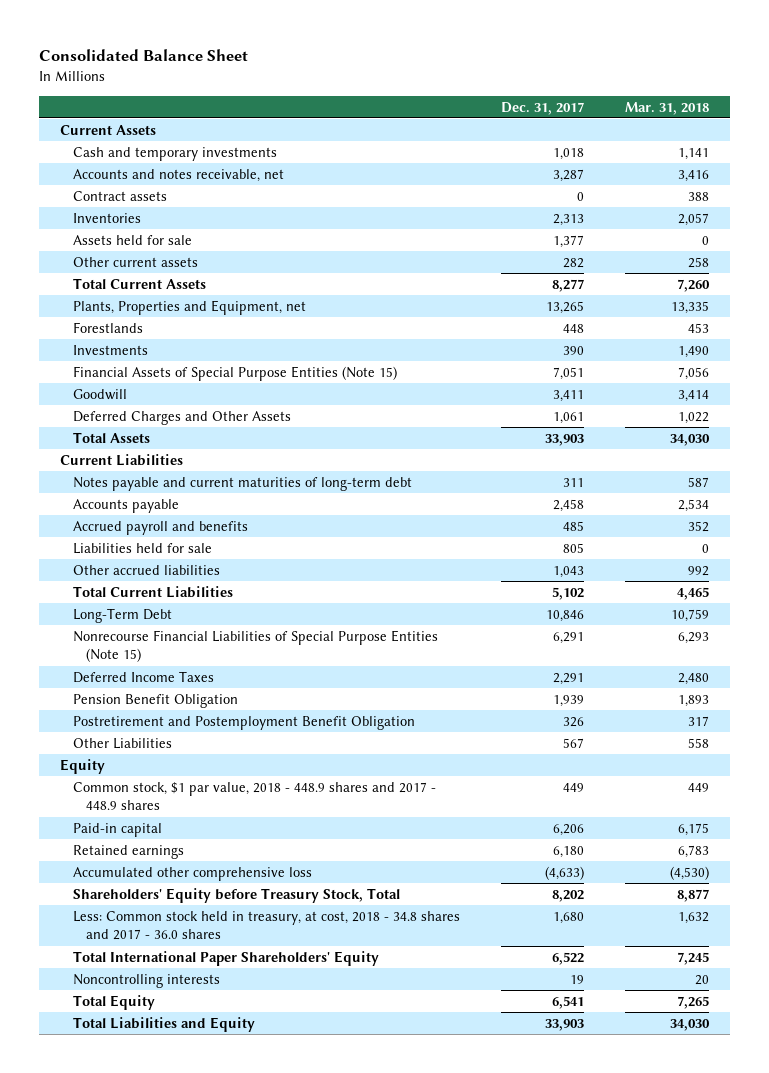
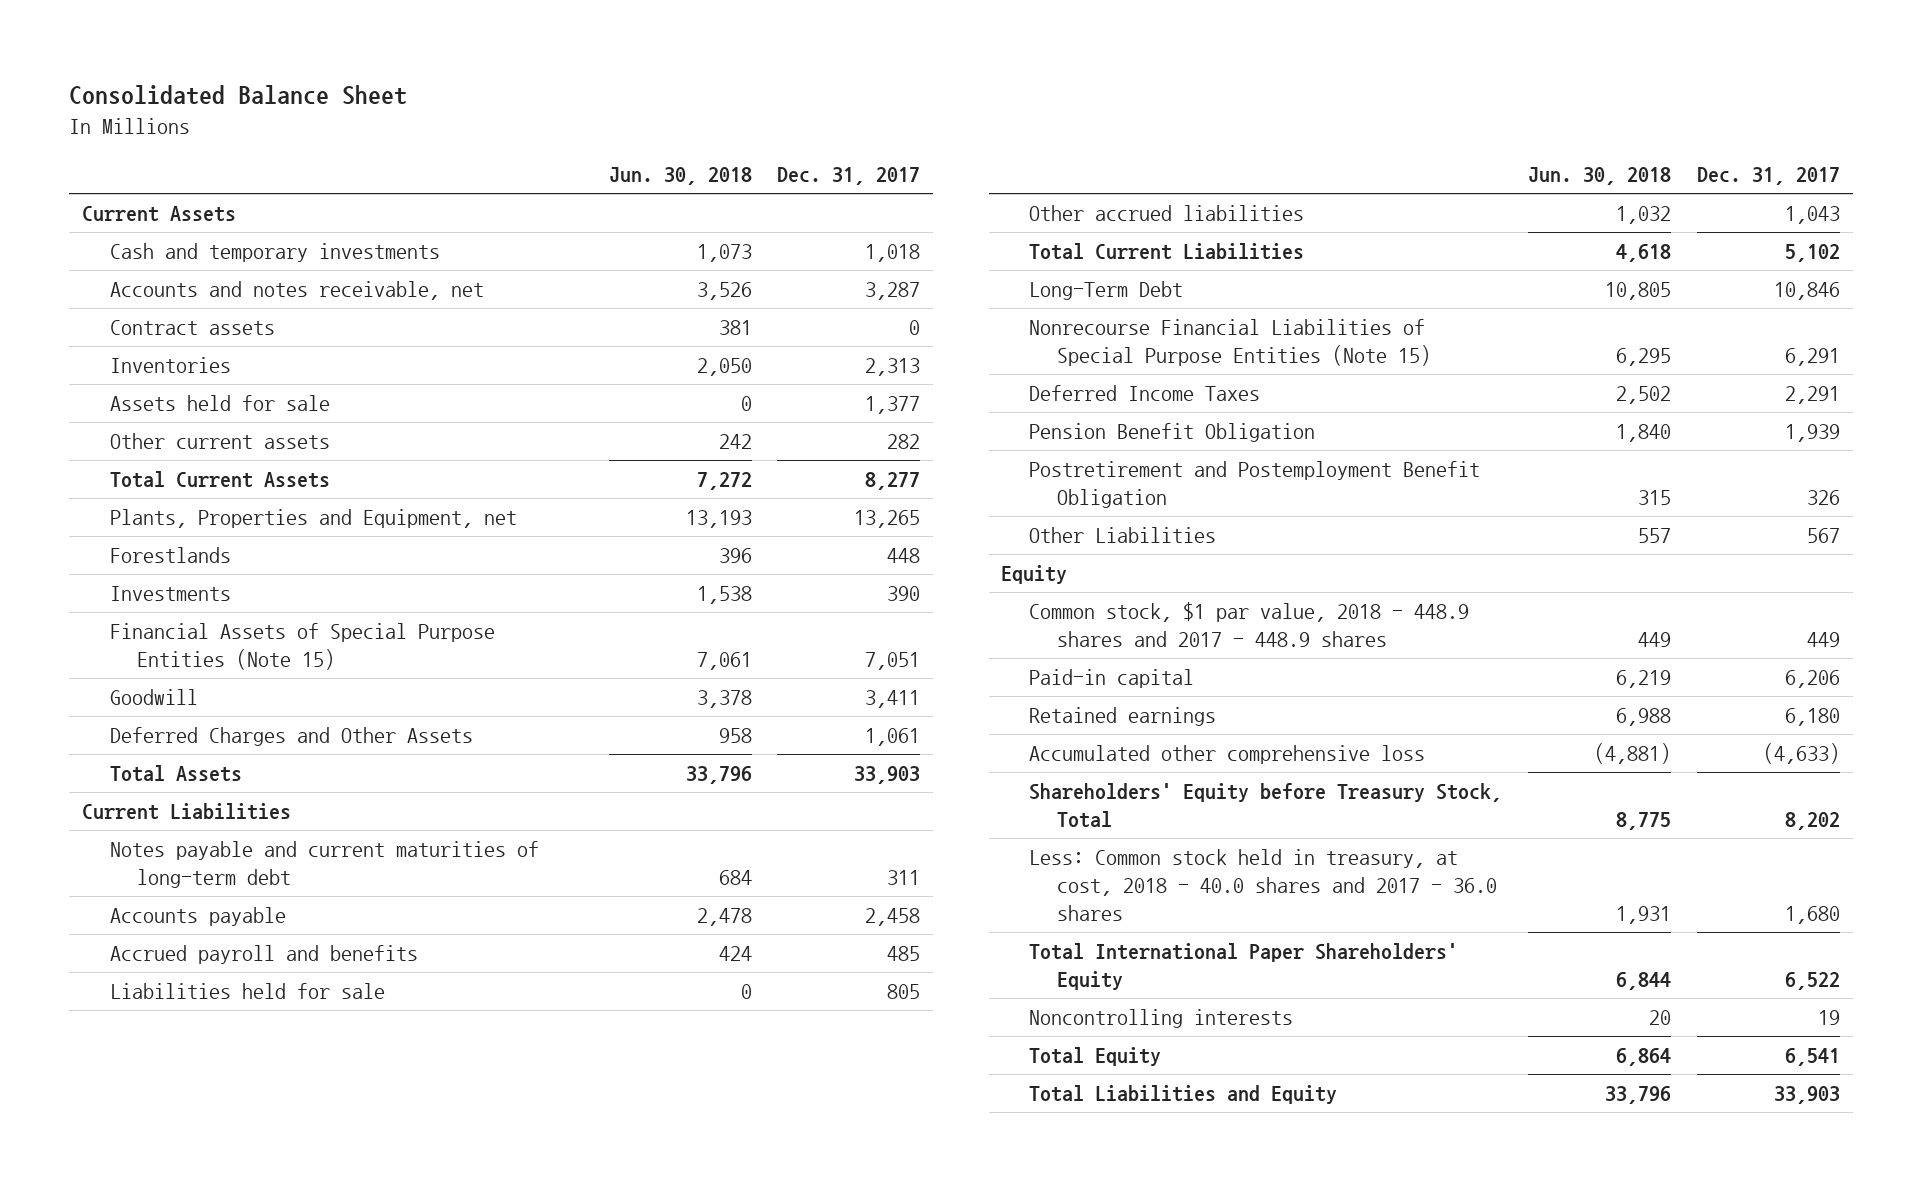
- | Dec. 31, 2017 | Mar. 31, 2018
+ | Jun. 30, 2018 | Dec. 31, 2017
- Less: Common stock held in treasury, at cost, 2018 - 34.8 shares and 2017 - 36.0 shares | 1,680 | 1,632
+ Less: Common stock held in treasury, at cost, 2018 - 40.0 shares and 2017 - 36.0 shares | 1,931 | 1,680

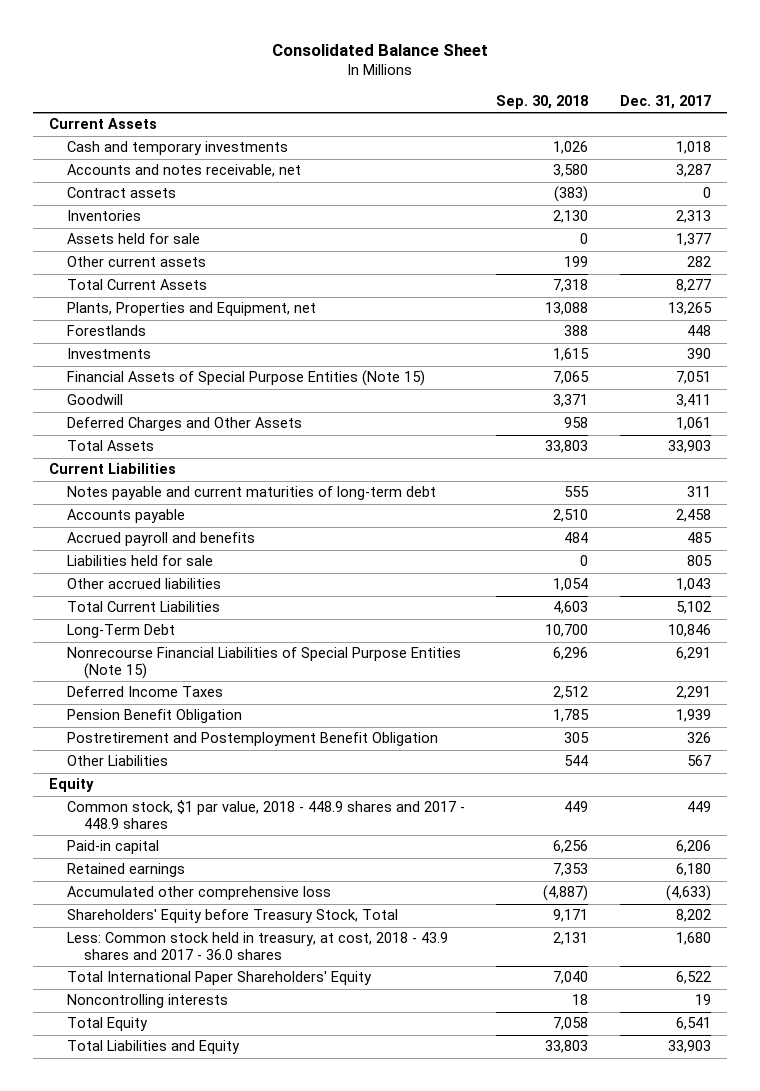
- | Jun. 30, 2018 | Dec. 31, 2017
+ | Sep. 30, 2018 | Dec. 31, 2017
- Less: Common stock held in treasury, at cost, 2018 - 40.0 shares and 2017 - 36.0 shares | 1,931 | 1,680
+ Less: Common stock held in treasury, at cost, 2018 - 43.9 shares and 2017 - 36.0 shares | 2,131 | 1,680

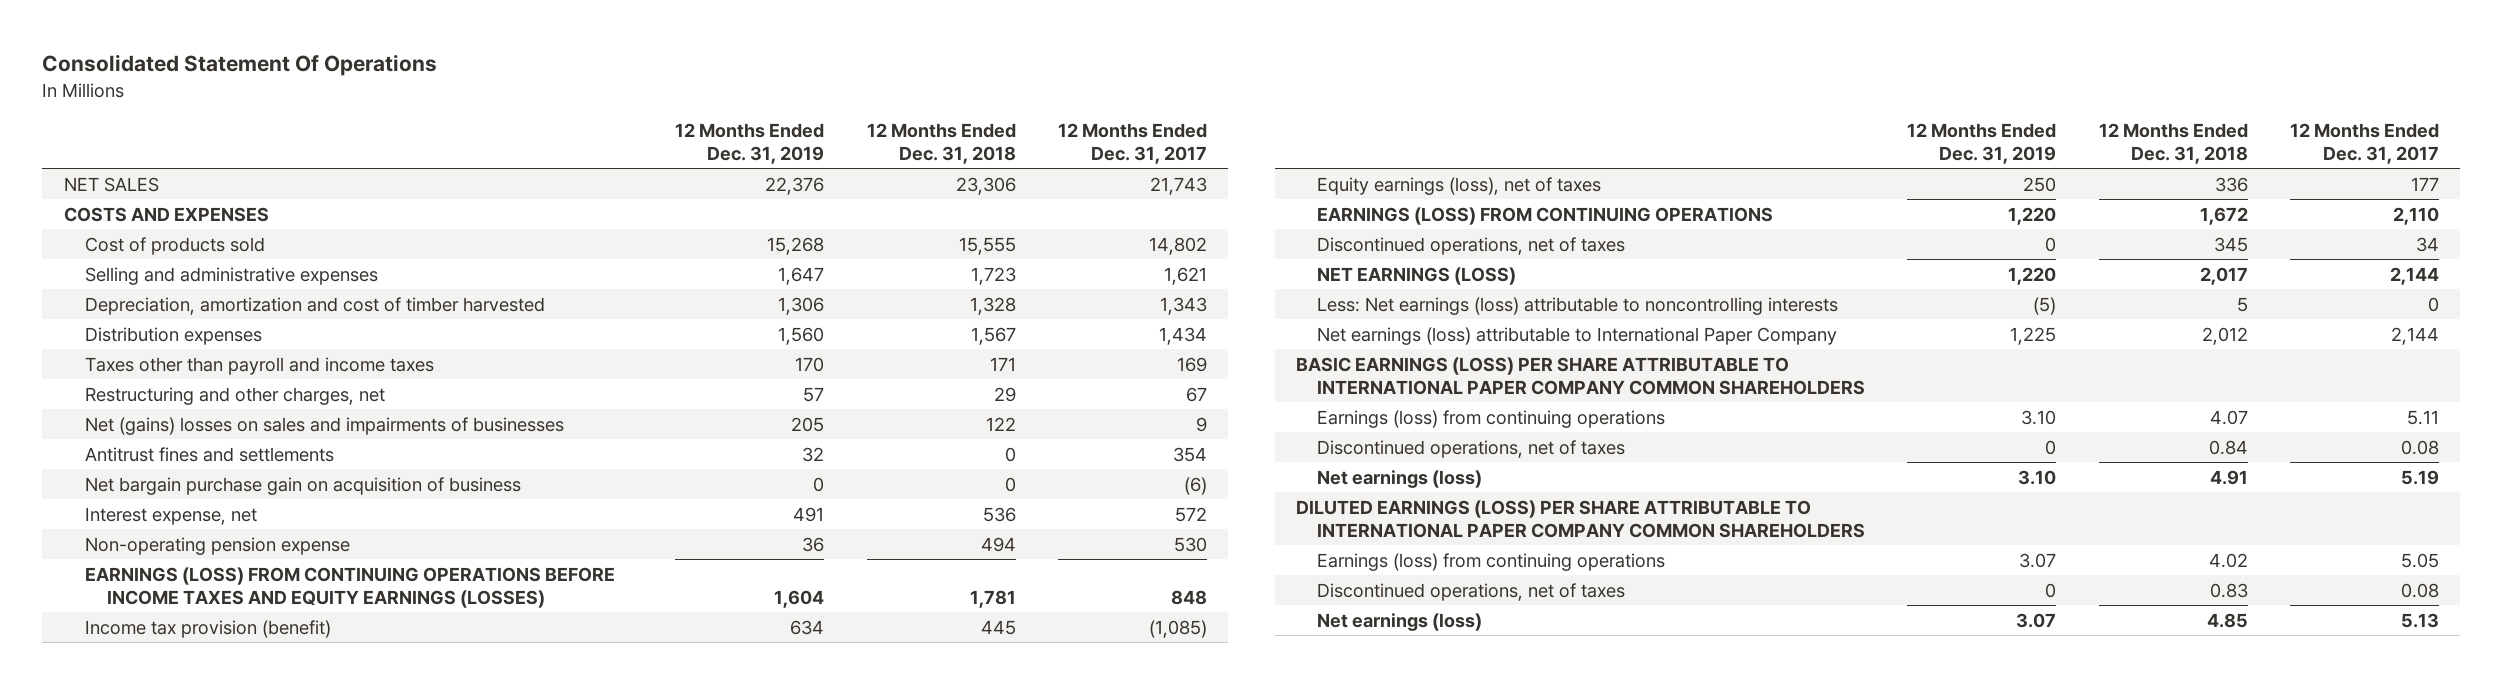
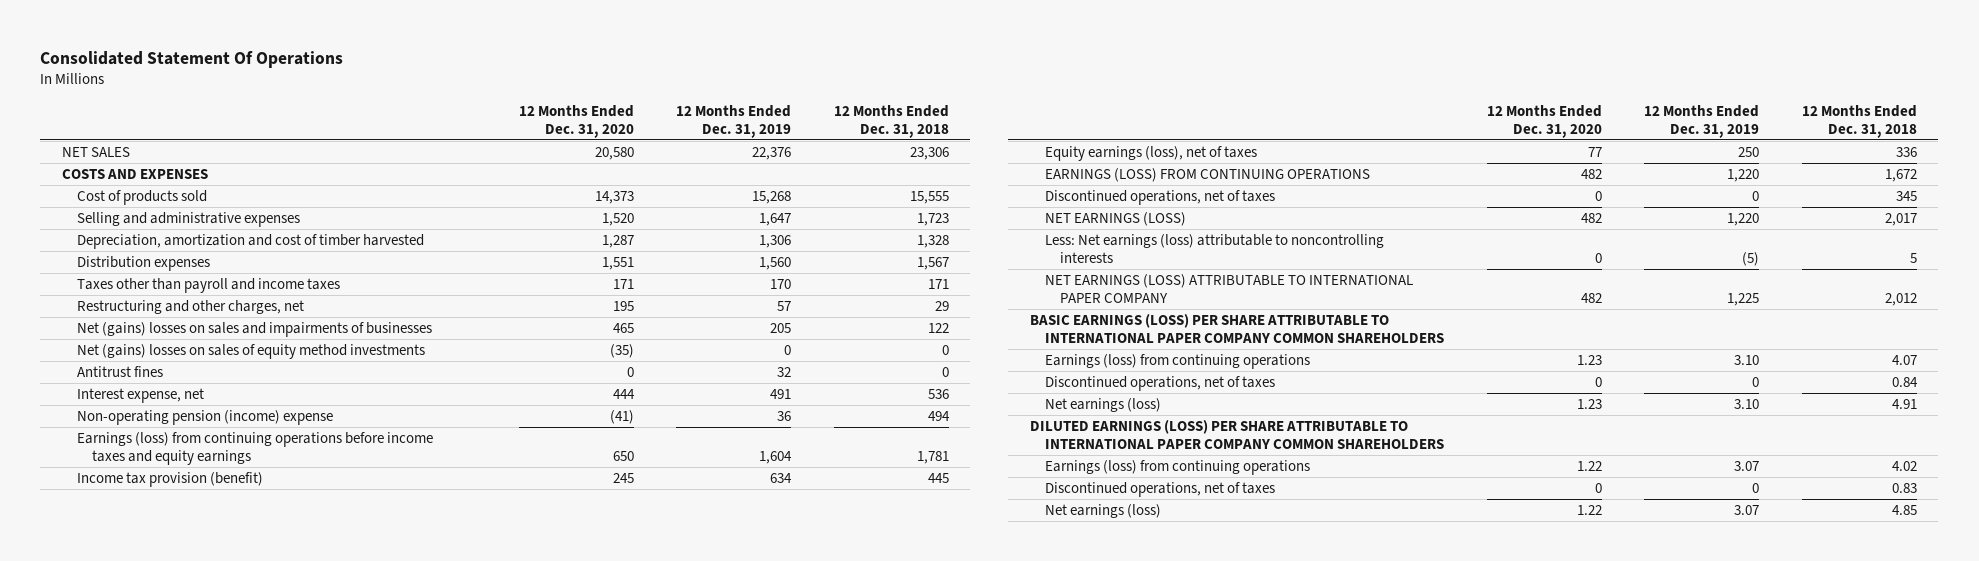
- | 12 Months Ended Dec. 31, 2019 | 12 Months Ended Dec. 31, 2018 | 12 Months Ended Dec. 31, 2017
+ | 12 Months Ended Dec. 31, 2020 | 12 Months Ended Dec. 31, 2019 | 12 Months Ended Dec. 31, 2018
- Antitrust fines and settlements | 32 | 0 | 354
- Net bargain purchase gain on acquisition of business | 0 | 0 | (6)
+ Net (gains) losses on sales of equity method investments | (35) | 0 | 0
+ Antitrust fines | 0 | 32 | 0
- Non-operating pension expense | 36 | 494 | 530
- EARNINGS (LOSS) FROM CONTINUING OPERATIONS BEFORE INCOME TAXES AND EQUITY EARNINGS (LOSSES) | 1,604 | 1,781 | 848
+ Non-operating pension (income) expense | (41) | 36 | 494
+ Earnings (loss) from continuing operations before income taxes and equity earnings | 650 | 1,604 | 1,781
- Net earnings (loss) attributable to International Paper Company | 1,225 | 2,012 | 2,144
+ NET EARNINGS (LOSS) ATTRIBUTABLE TO INTERNATIONAL PAPER COMPANY | 482 | 1,225 | 2,012

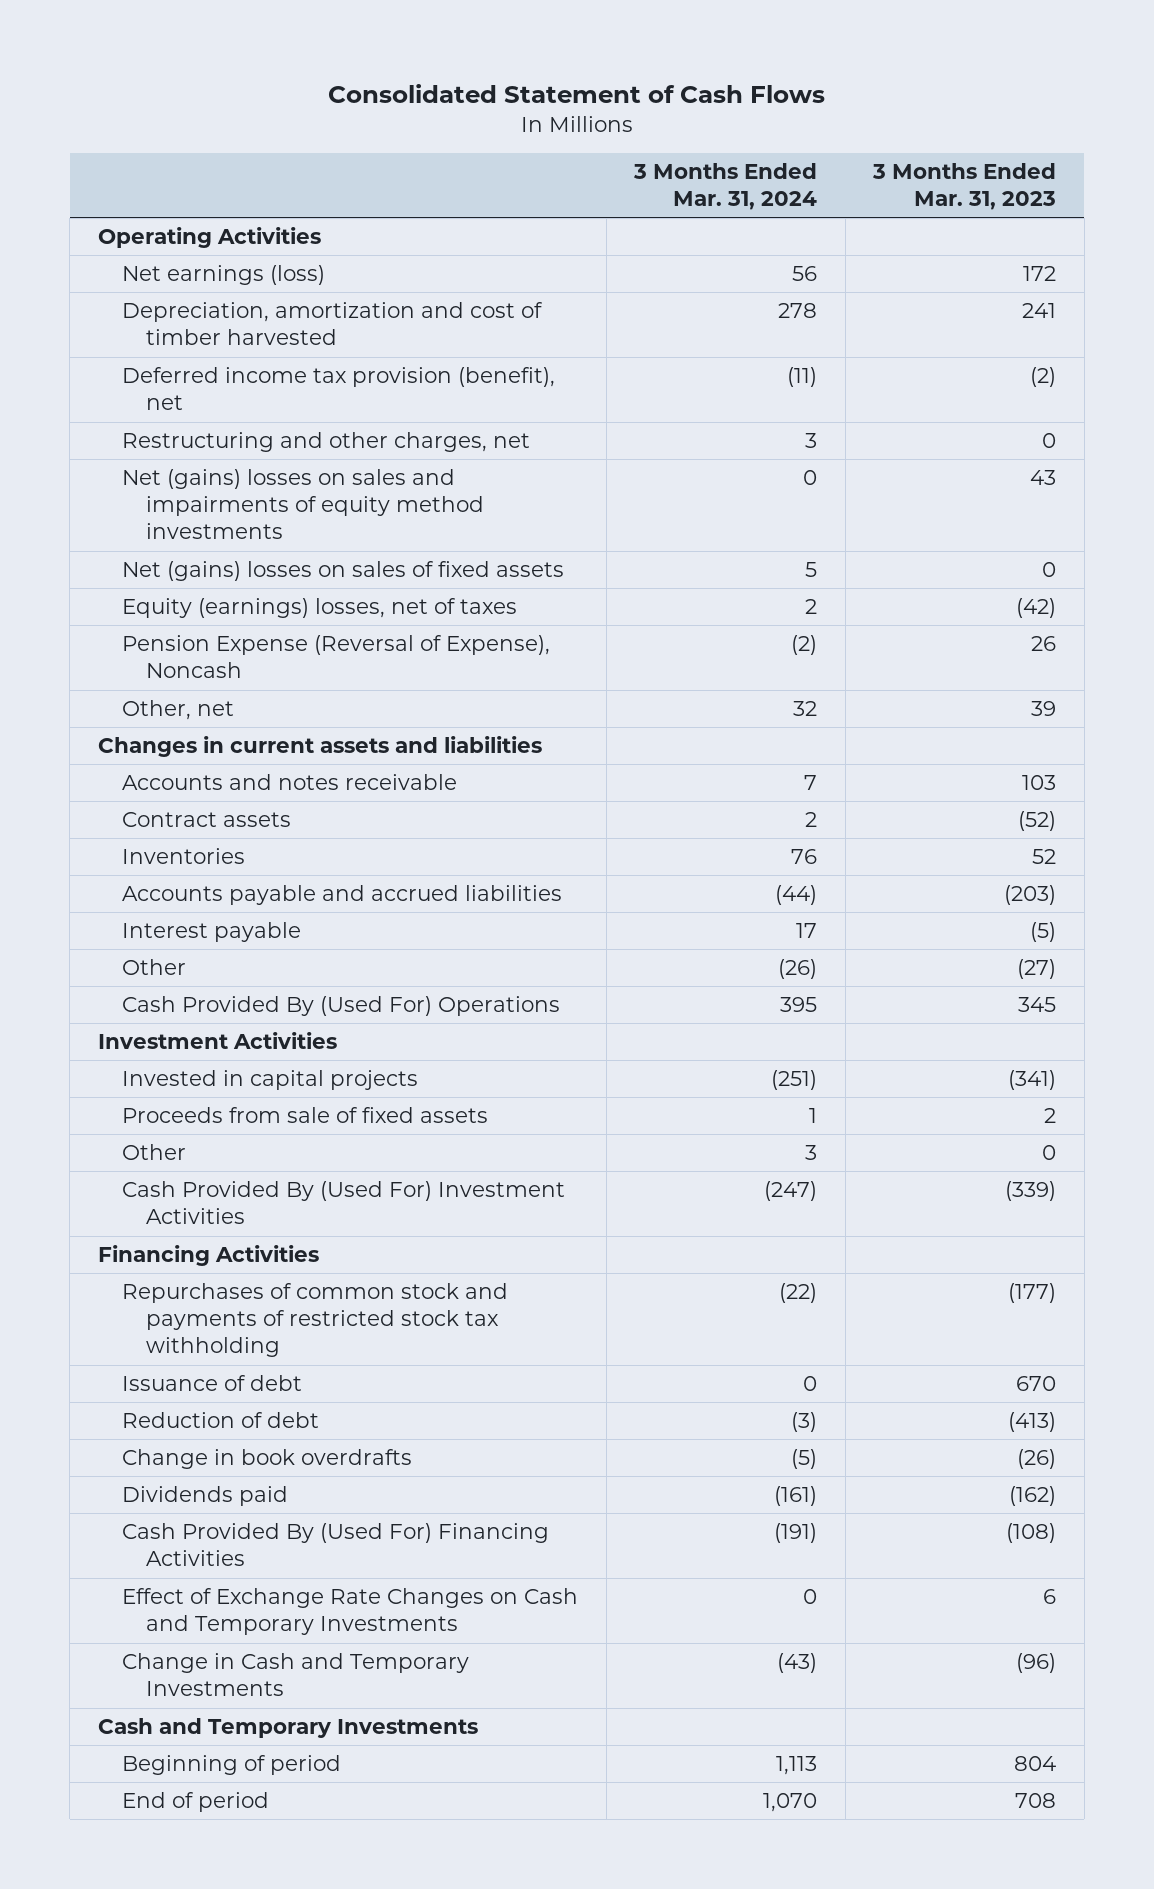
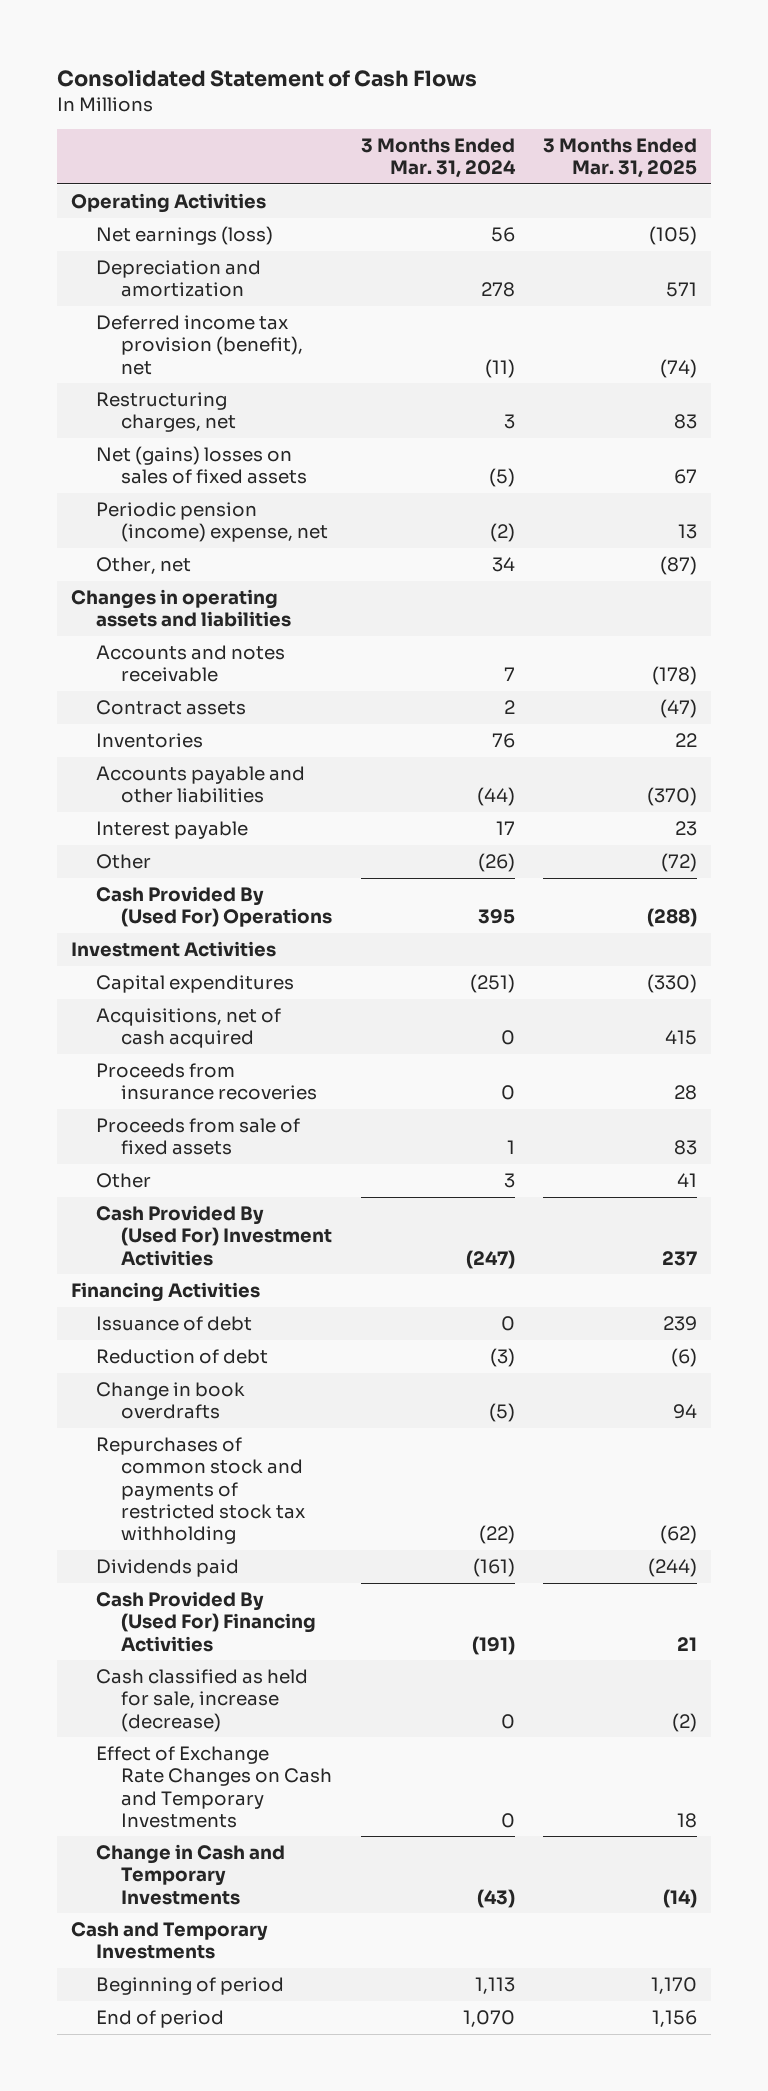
- | 3 Months Ended Mar. 31, 2024 | 3 Months Ended Mar. 31, 2023
+ | 3 Months Ended Mar. 31, 2024 | 3 Months Ended Mar. 31, 2025
- Depreciation, amortization and cost of timber harvested | 278 | 241
+ Depreciation and amortization | 278 | 571
- Restructuring and other charges, net | 3 | 0
- Net (gains) losses on sales and impairments of equity method investments | 0 | 43
- Net (gains) losses on sales of fixed assets | 5 | 0
- Equity (earnings) losses, net of taxes | 2 | (42)
- Pension Expense (Reversal of Expense), Noncash | (2) | 26
- Other, net | 32 | 39
- Changes in current assets and liabilities
+ Restructuring charges, net | 3 | 83
+ Net (gains) losses on sales of fixed assets | (5) | 67
+ Periodic pension (income) expense, net | (2) | 13
+ Other, net | 34 | (87)
+ Changes in operating assets and liabilities
- Accounts payable and accrued liabilities | (44) | (203)
+ Accounts payable and other liabilities | (44) | (370)
- Invested in capital projects | (251) | (341)
+ Capital expenditures | (251) | (330)
+ Acquisitions, net of cash acquired | 0 | 415
+ Proceeds from insurance recoveries | 0 | 28
moved down: Repurchases of common stock and payments of restricted stock tax withholding | (22) | (62)
+ Cash classified as held for sale, increase (decrease) | 0 | (2)

